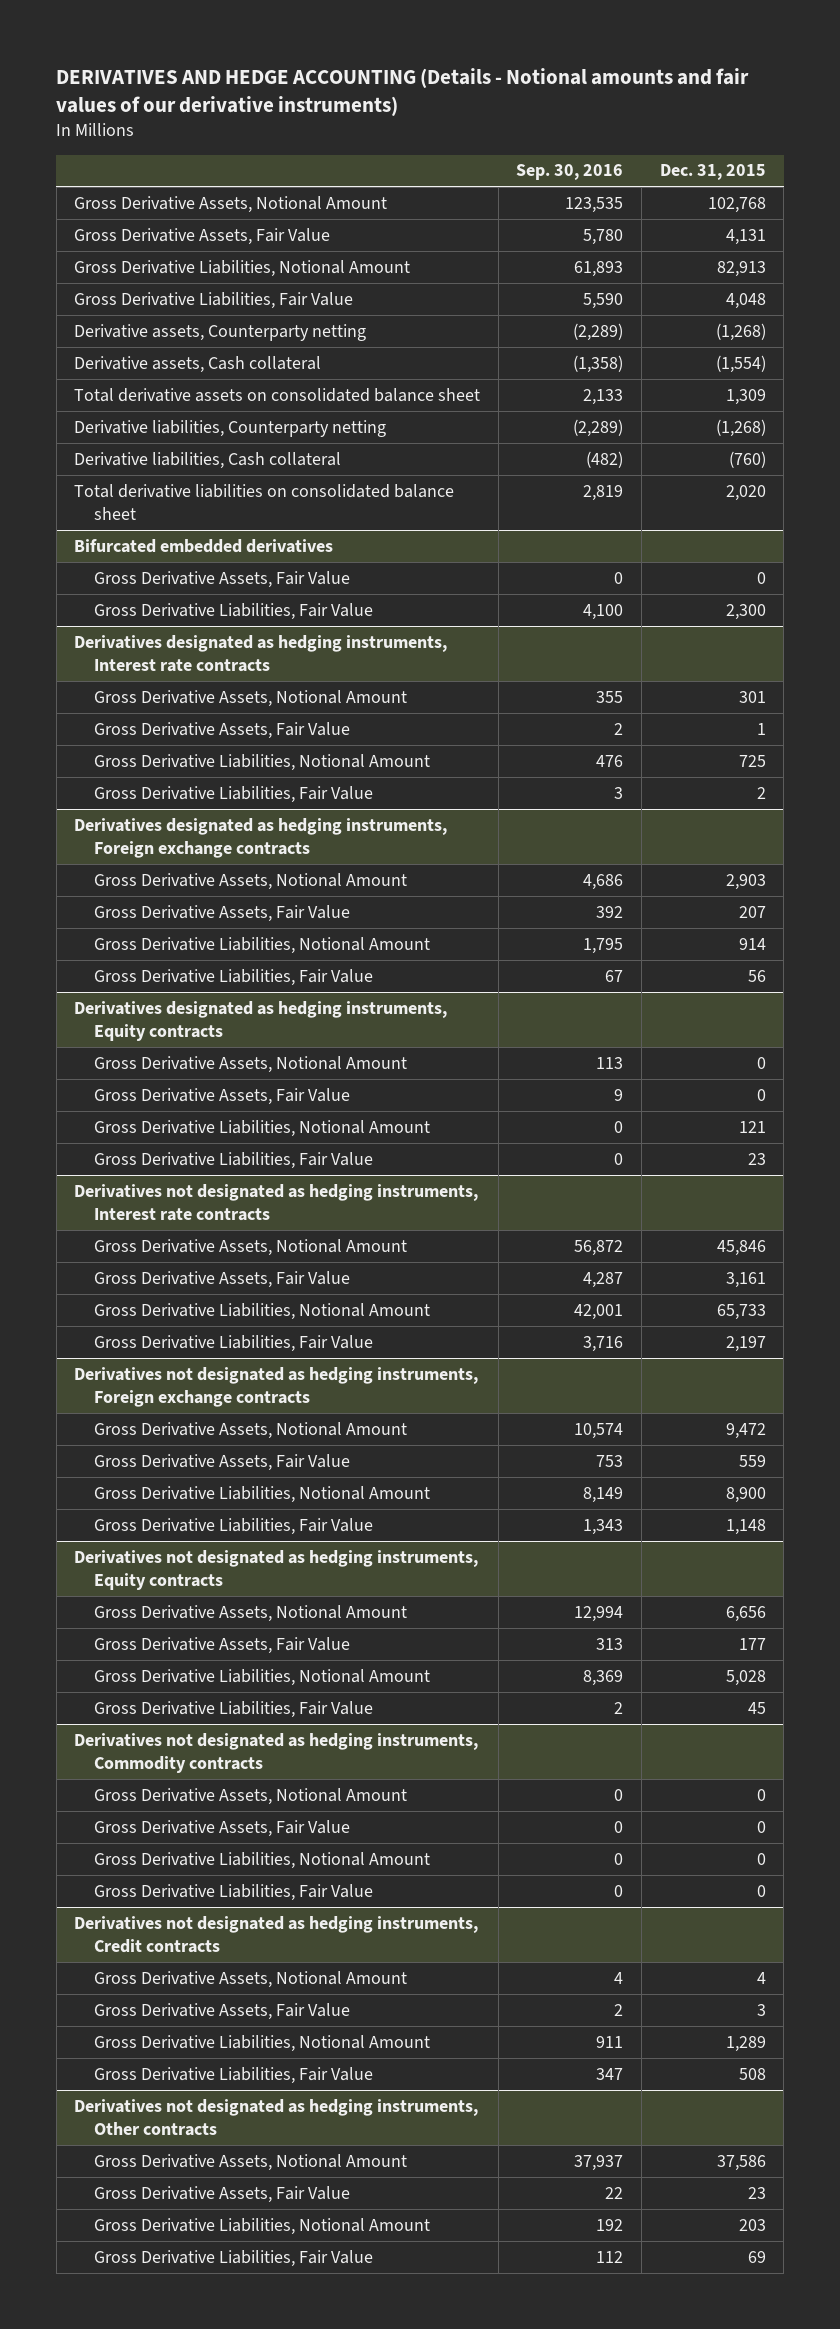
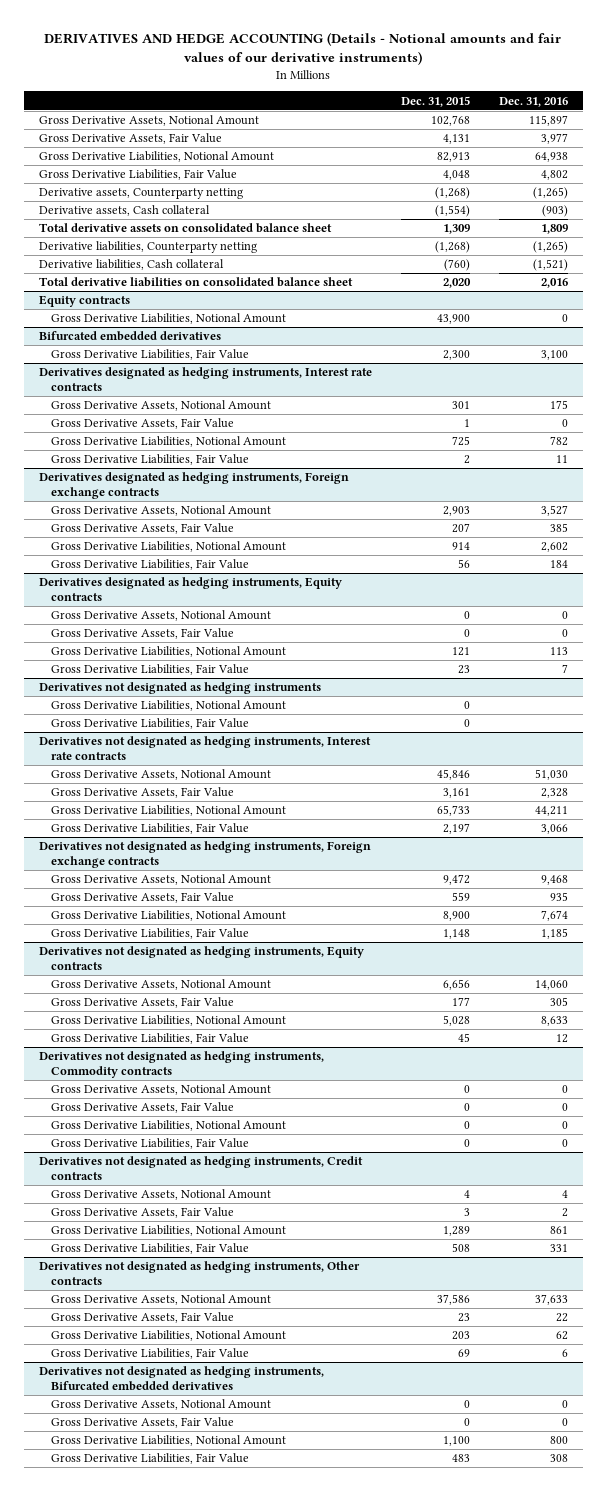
- | Sep. 30, 2016 | Dec. 31, 2015
+ | Dec. 31, 2015 | Dec. 31, 2016
+ Equity contracts
+ Gross Derivative Liabilities, Notional Amount | 43,900 | 0
@ Bifurcated embedded derivatives
- Gross Derivative Assets, Fair Value | 0 | 0
+ Derivatives not designated as hedging instruments
+ Gross Derivative Liabilities, Notional Amount | 0 |
+ Gross Derivative Liabilities, Fair Value | 0 |
+ Derivatives not designated as hedging instruments, Bifurcated embedded derivatives
+ Gross Derivative Assets, Notional Amount | 0 | 0
+ Gross Derivative Assets, Fair Value | 0 | 0
+ Gross Derivative Liabilities, Notional Amount | 1,100 | 800
+ Gross Derivative Liabilities, Fair Value | 483 | 308

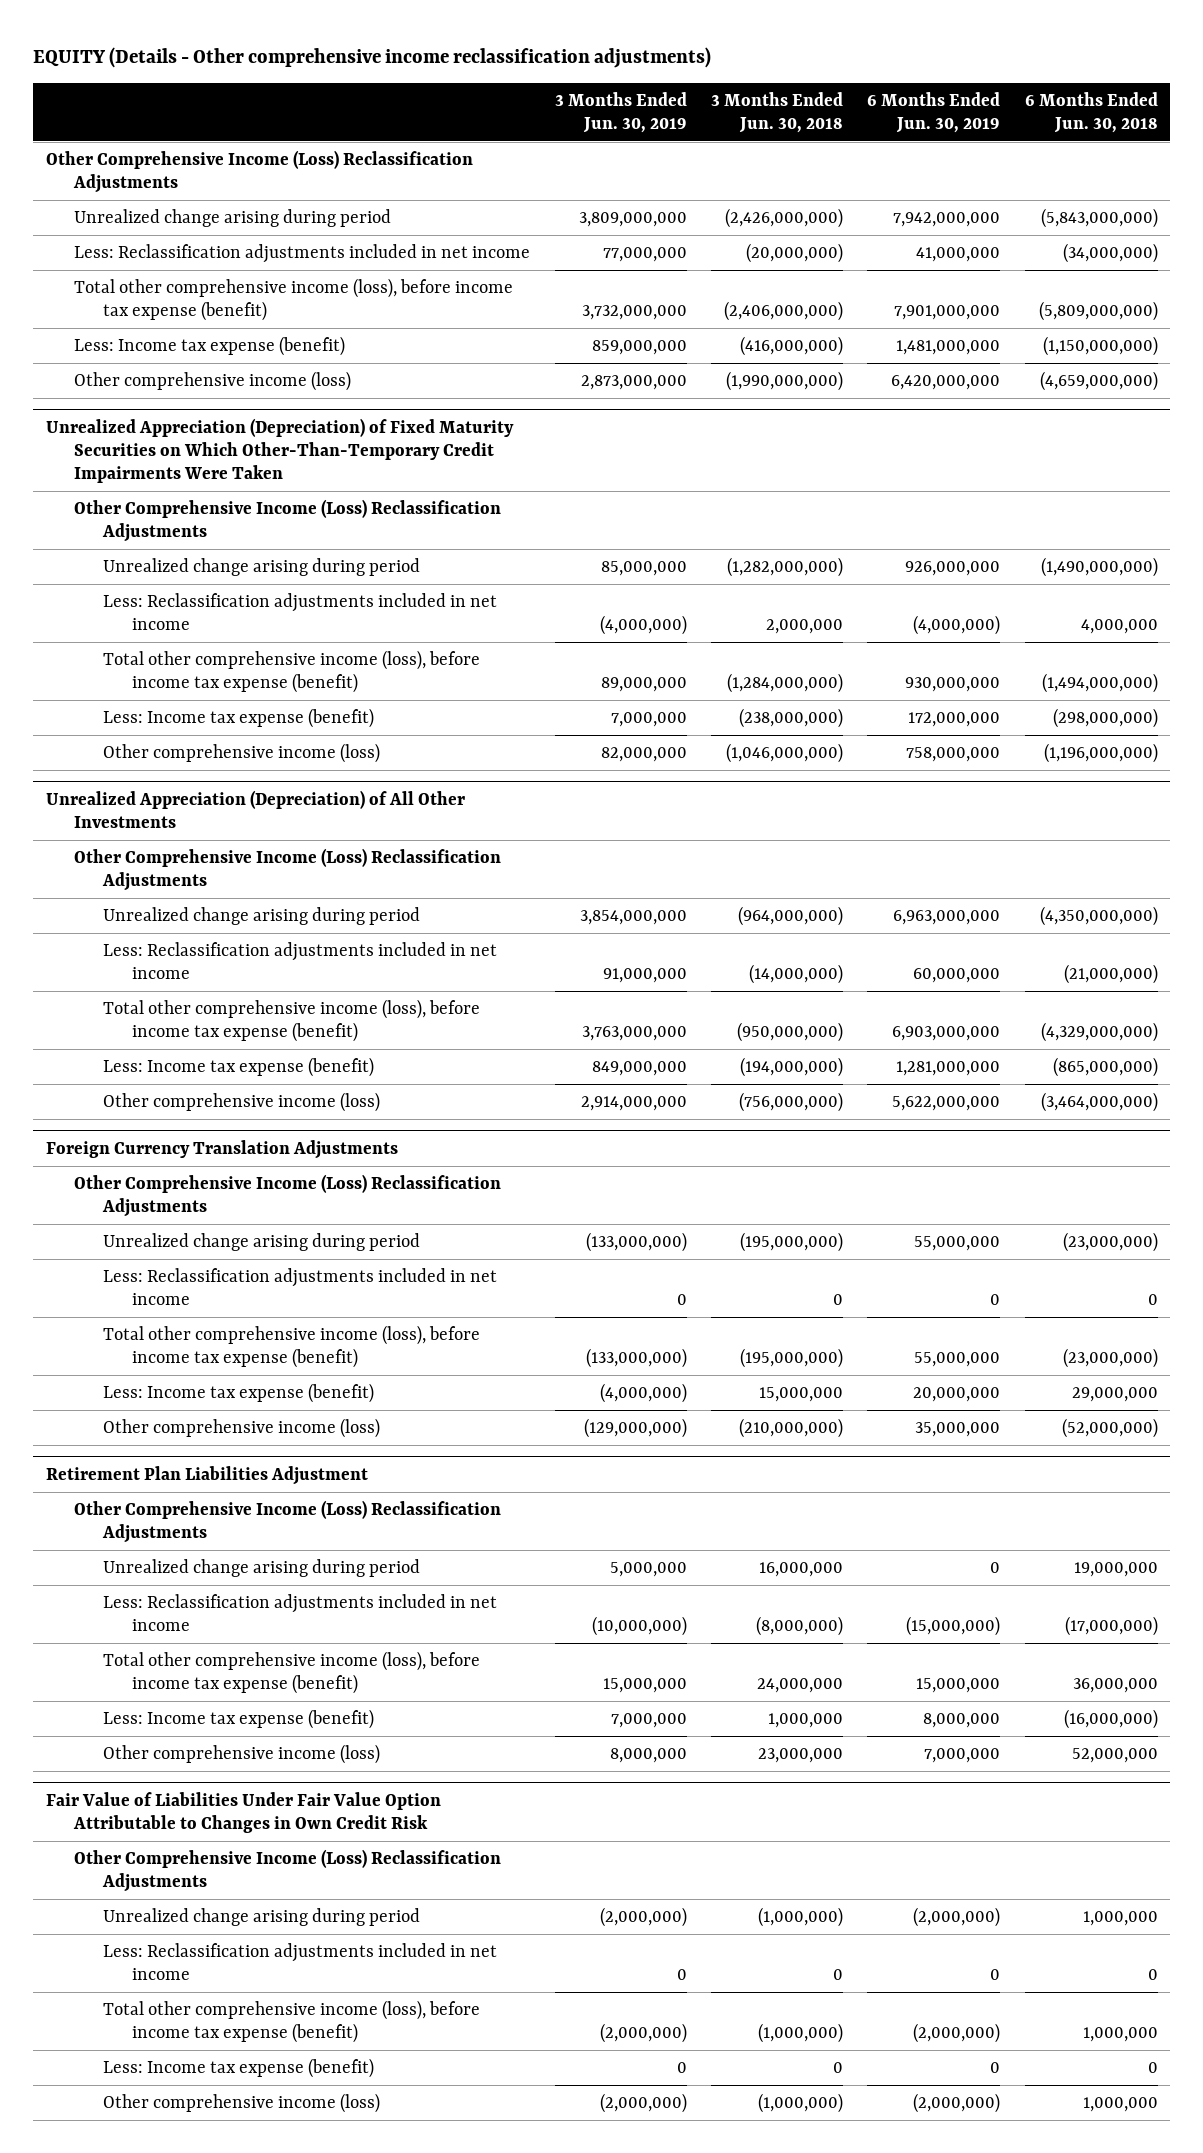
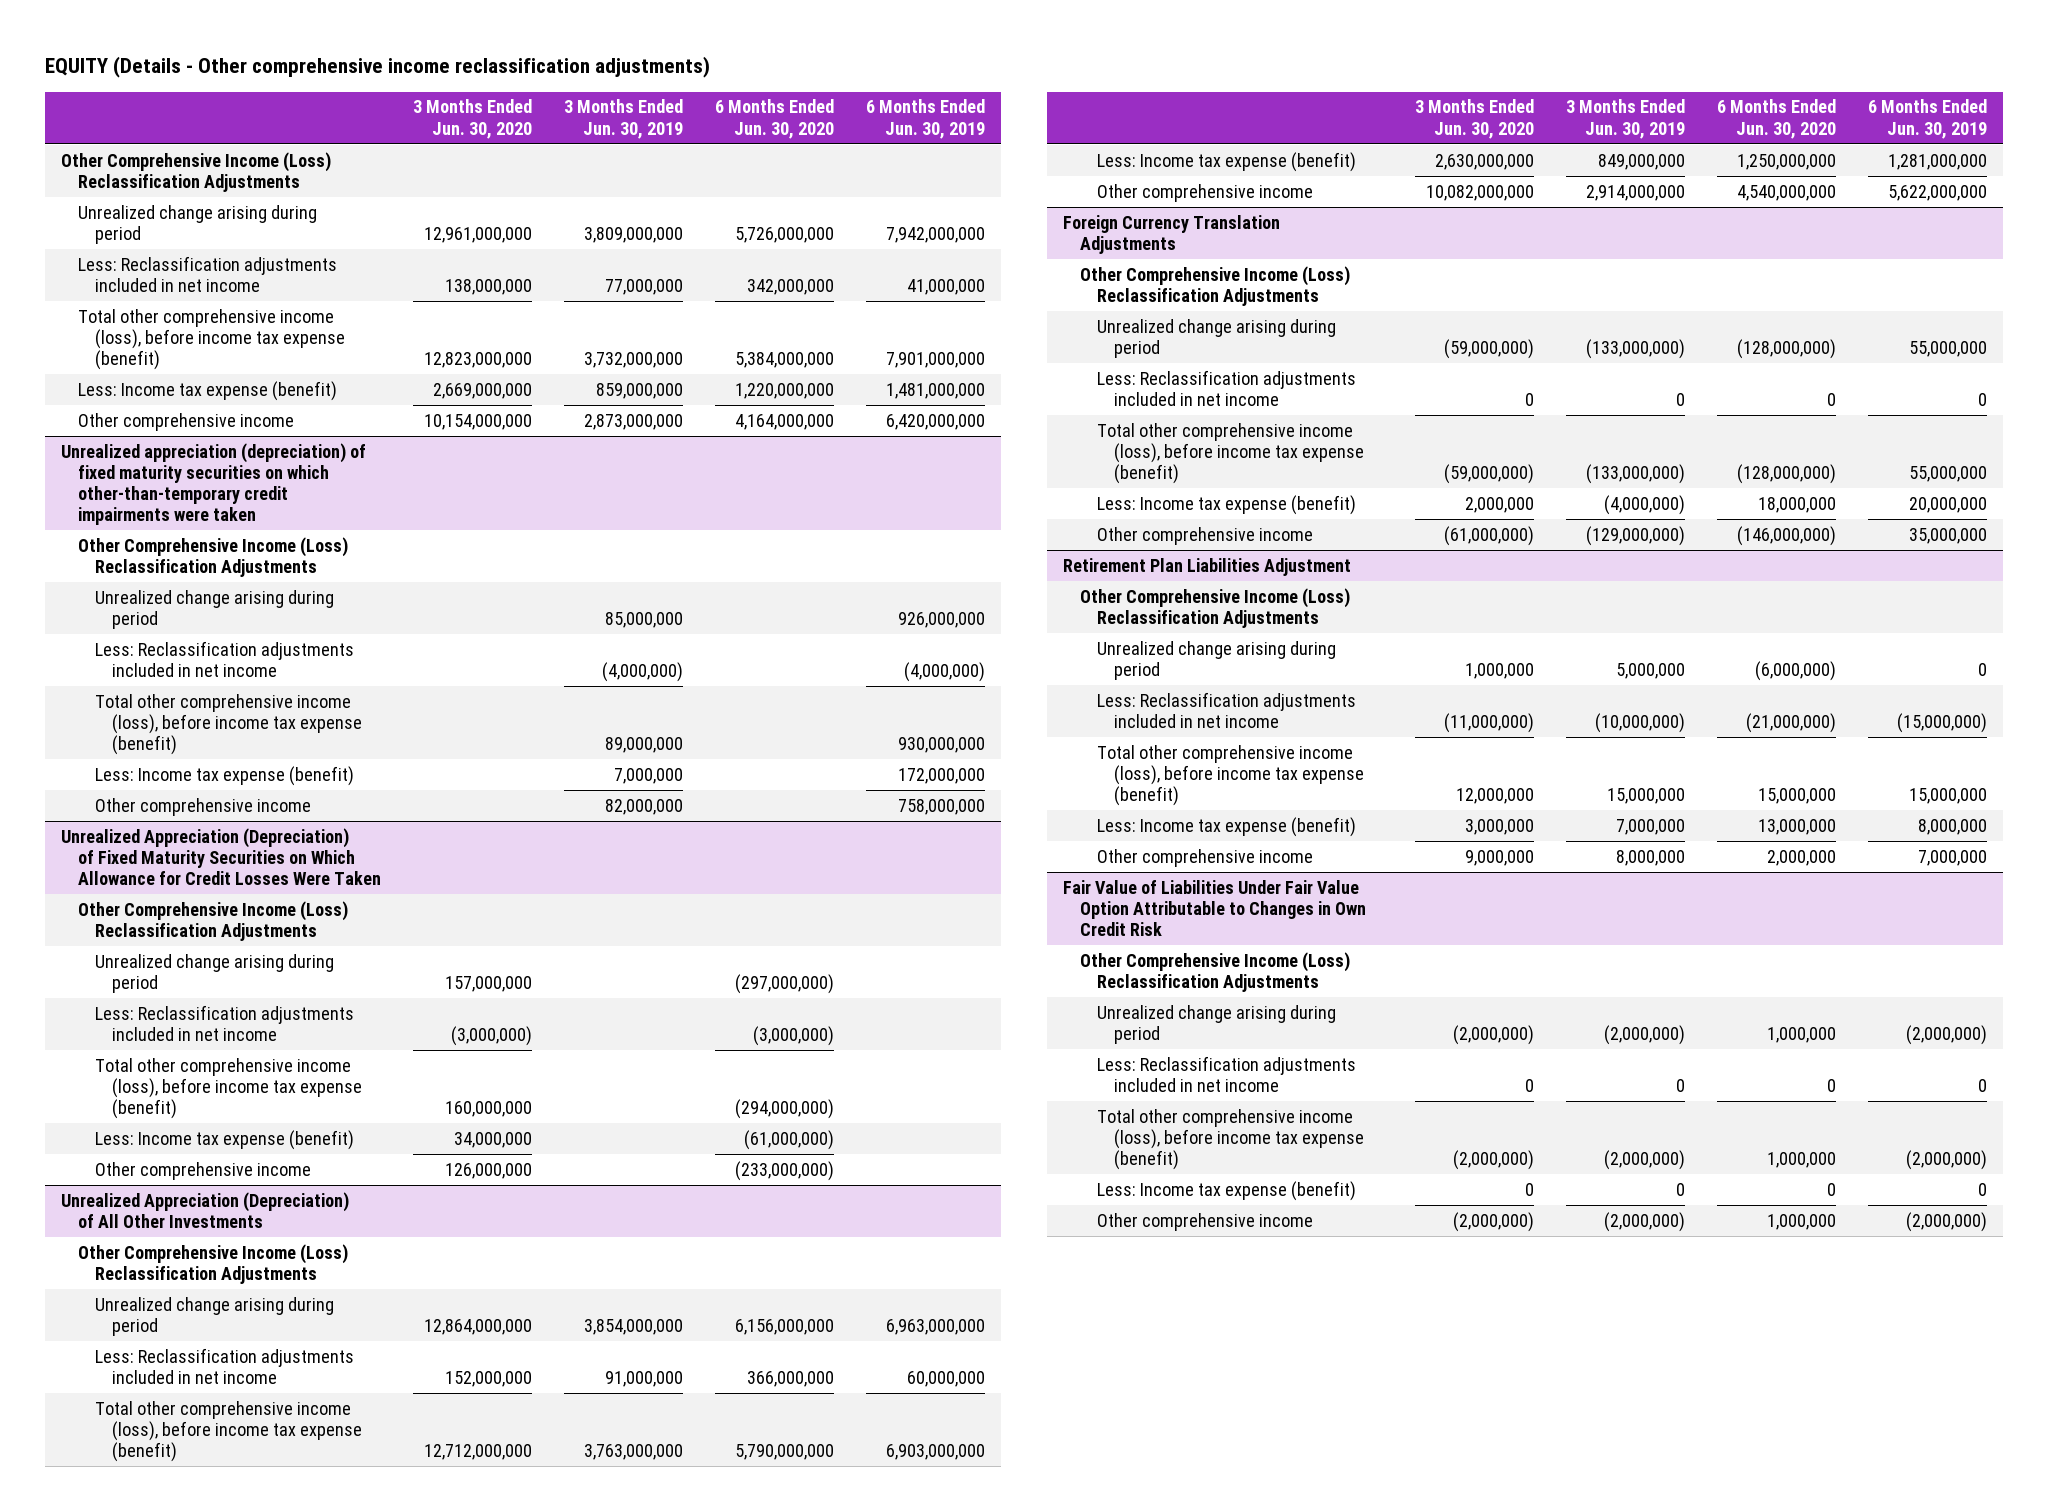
- | 3 Months Ended Jun. 30, 2019 | 3 Months Ended Jun. 30, 2018 | 6 Months Ended Jun. 30, 2019 | 6 Months Ended Jun. 30, 2018
+ | 3 Months Ended Jun. 30, 2020 | 3 Months Ended Jun. 30, 2019 | 6 Months Ended Jun. 30, 2020 | 6 Months Ended Jun. 30, 2019
- Other comprehensive income (loss) | 2,873,000,000 | (1,990,000,000) | 6,420,000,000 | (4,659,000,000)
- Unrealized Appreciation (Depreciation) of Fixed Maturity Securities on Which Other-Than-Temporary Credit Impairments Were Taken
+ Other comprehensive income | 10,154,000,000 | 2,873,000,000 | 4,164,000,000 | 6,420,000,000
+ Unrealized appreciation (depreciation) of fixed maturity securities on which other-than-temporary credit impairments were taken
- Other comprehensive income (loss) | 82,000,000 | (1,046,000,000) | 758,000,000 | (1,196,000,000)
+ Other comprehensive income | | 82,000,000 | | 758,000,000
+ Unrealized Appreciation (Depreciation) of Fixed Maturity Securities on Which Allowance for Credit Losses Were Taken
+ Other Comprehensive Income (Loss) Reclassification Adjustments
+ Unrealized change arising during period | 157,000,000 | | (297,000,000) |
+ Less: Reclassification adjustments included in net income | (3,000,000) | | (3,000,000) |
+ Total other comprehensive income (loss), before income tax expense (benefit) | 160,000,000 | | (294,000,000) |
+ Less: Income tax expense (benefit) | 34,000,000 | | (61,000,000) |
+ Other comprehensive income | 126,000,000 | | (233,000,000) |
@ Unrealized Appreciation (Depreciation) of All Other Investments
- Other comprehensive income (loss) | 2,914,000,000 | (756,000,000) | 5,622,000,000 | (3,464,000,000)
+ Other comprehensive income | 10,082,000,000 | 2,914,000,000 | 4,540,000,000 | 5,622,000,000
@ Foreign Currency Translation Adjustments
- Other comprehensive income (loss) | (129,000,000) | (210,000,000) | 35,000,000 | (52,000,000)
+ Other comprehensive income | (61,000,000) | (129,000,000) | (146,000,000) | 35,000,000
@ Retirement Plan Liabilities Adjustment
- Other comprehensive income (loss) | 8,000,000 | 23,000,000 | 7,000,000 | 52,000,000
+ Other comprehensive income | 9,000,000 | 8,000,000 | 2,000,000 | 7,000,000
@ Fair Value of Liabilities Under Fair Value Option Attributable to Changes in Own Credit Risk
- Other comprehensive income (loss) | (2,000,000) | (1,000,000) | (2,000,000) | 1,000,000
+ Other comprehensive income | (2,000,000) | (2,000,000) | 1,000,000 | (2,000,000)

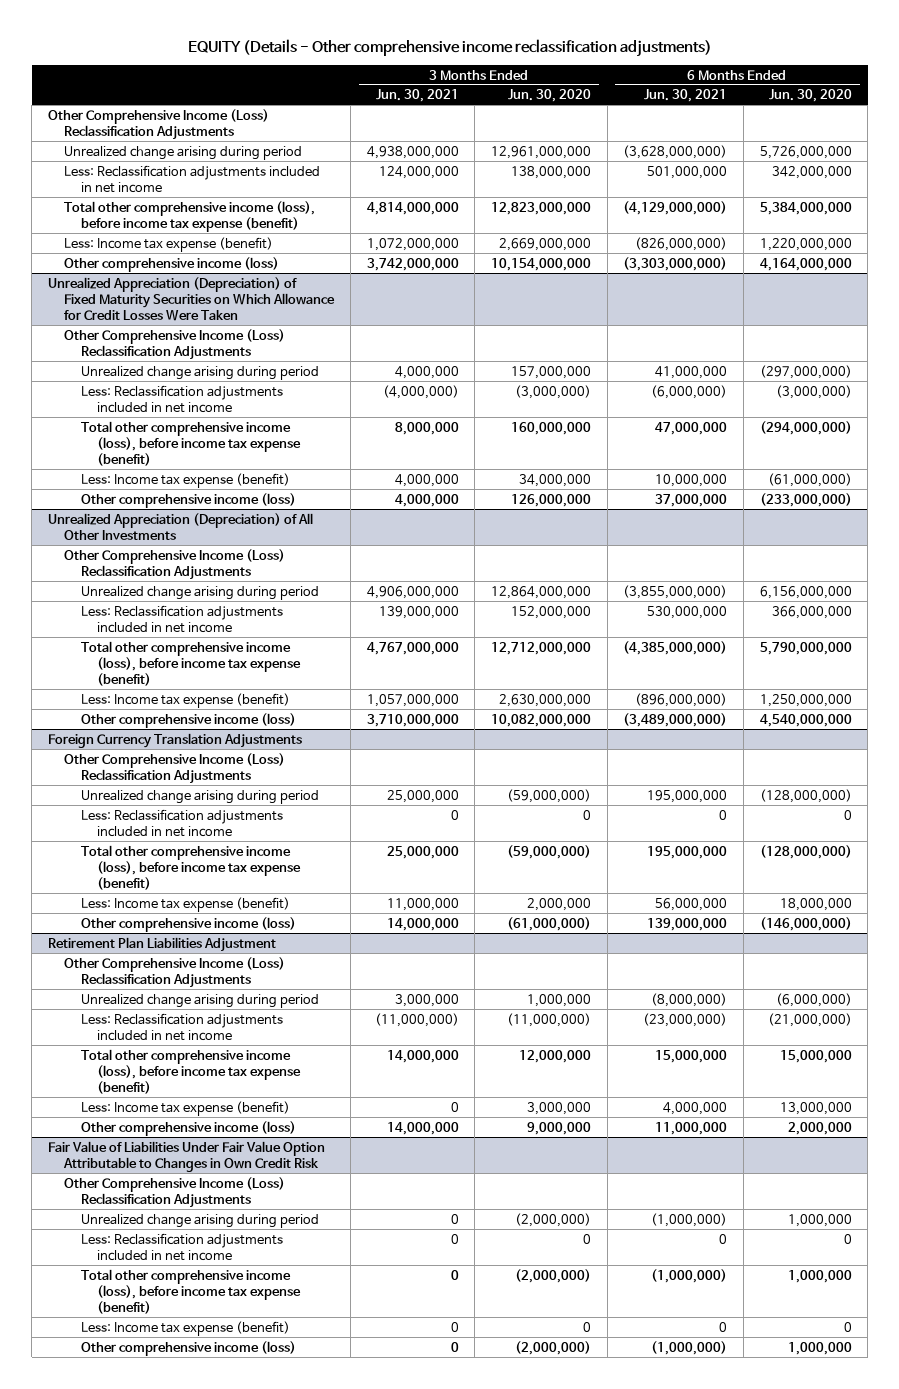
- | 3 Months Ended Jun. 30, 2020 | 3 Months Ended Jun. 30, 2019 | 6 Months Ended Jun. 30, 2020 | 6 Months Ended Jun. 30, 2019
+ | 3 Months Ended Jun. 30, 2021 | 3 Months Ended Jun. 30, 2020 | 6 Months Ended Jun. 30, 2021 | 6 Months Ended Jun. 30, 2020
- Other comprehensive income | 10,154,000,000 | 2,873,000,000 | 4,164,000,000 | 6,420,000,000
- Unrealized appreciation (depreciation) of fixed maturity securities on which other-than-temporary credit impairments were taken
- Other Comprehensive Income (Loss) Reclassification Adjustments
- Unrealized change arising during period | | 85,000,000 | | 926,000,000
- Less: Reclassification adjustments included in net income | | (4,000,000) | | (4,000,000)
- Total other comprehensive income (loss), before income tax expense (benefit) | | 89,000,000 | | 930,000,000
- Less: Income tax expense (benefit) | | 7,000,000 | | 172,000,000
- Other comprehensive income | | 82,000,000 | | 758,000,000
+ Other comprehensive income (loss) | 3,742,000,000 | 10,154,000,000 | (3,303,000,000) | 4,164,000,000
@ Unrealized Appreciation (Depreciation) of Fixed Maturity Securities on Which Allowance for Credit Losses Were Taken
- Other comprehensive income | 126,000,000 | | (233,000,000) |
+ Other comprehensive income (loss) | 4,000,000 | 126,000,000 | 37,000,000 | (233,000,000)
@ Unrealized Appreciation (Depreciation) of All Other Investments
- Other comprehensive income | 10,082,000,000 | 2,914,000,000 | 4,540,000,000 | 5,622,000,000
+ Other comprehensive income (loss) | 3,710,000,000 | 10,082,000,000 | (3,489,000,000) | 4,540,000,000
@ Foreign Currency Translation Adjustments
- Other comprehensive income | (61,000,000) | (129,000,000) | (146,000,000) | 35,000,000
+ Other comprehensive income (loss) | 14,000,000 | (61,000,000) | 139,000,000 | (146,000,000)
@ Retirement Plan Liabilities Adjustment
- Other comprehensive income | 9,000,000 | 8,000,000 | 2,000,000 | 7,000,000
+ Other comprehensive income (loss) | 14,000,000 | 9,000,000 | 11,000,000 | 2,000,000
@ Fair Value of Liabilities Under Fair Value Option Attributable to Changes in Own Credit Risk
- Other comprehensive income | (2,000,000) | (2,000,000) | 1,000,000 | (2,000,000)
+ Other comprehensive income (loss) | 0 | (2,000,000) | (1,000,000) | 1,000,000

